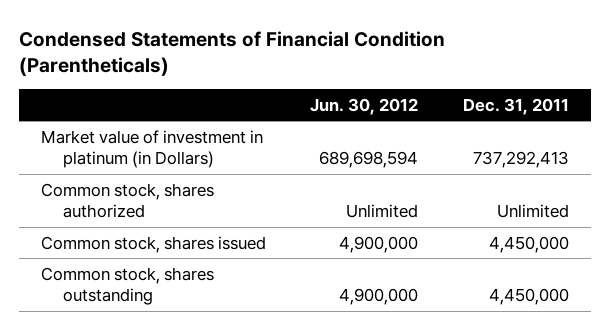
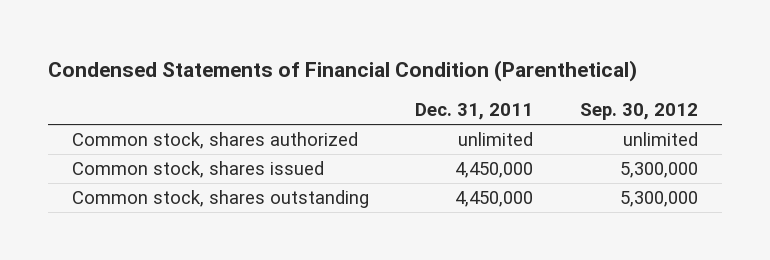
- Condensed Statements of Financial Condition (Parentheticals)
+ Condensed Statements of Financial Condition (Parenthetical)
- | Jun. 30, 2012 | Dec. 31, 2011
+ | Dec. 31, 2011 | Sep. 30, 2012
- Market value of investment in platinum (in Dollars) | 689,698,594 | 737,292,413
- Common stock, shares authorized | Unlimited | Unlimited
+ Common stock, shares authorized | unlimited | unlimited

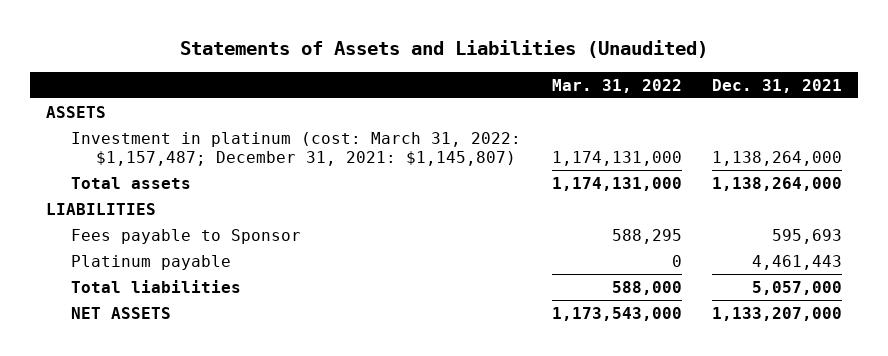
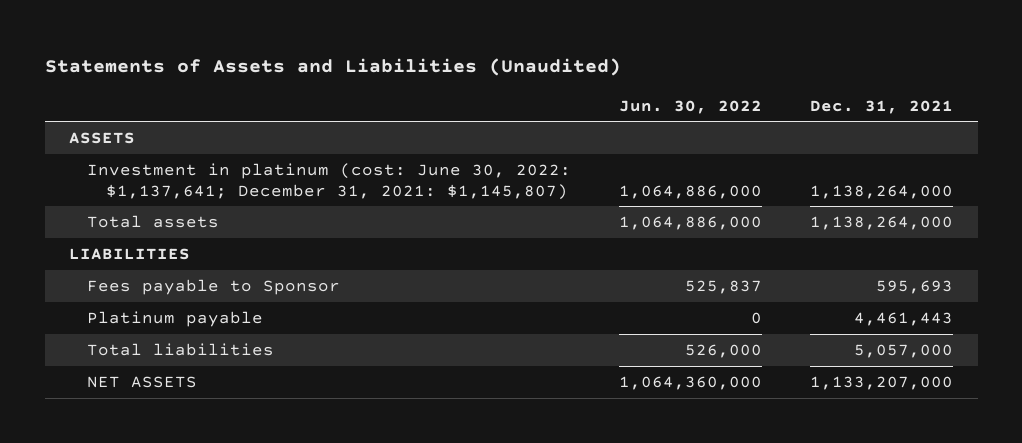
- | Mar. 31, 2022 | Dec. 31, 2021
+ | Jun. 30, 2022 | Dec. 31, 2021
- Investment in platinum (cost: March 31, 2022: $1,157,487; December 31, 2021: $1,145,807) | 1,174,131,000 | 1,138,264,000
+ Investment in platinum (cost: June 30, 2022: $1,137,641; December 31, 2021: $1,145,807) | 1,064,886,000 | 1,138,264,000

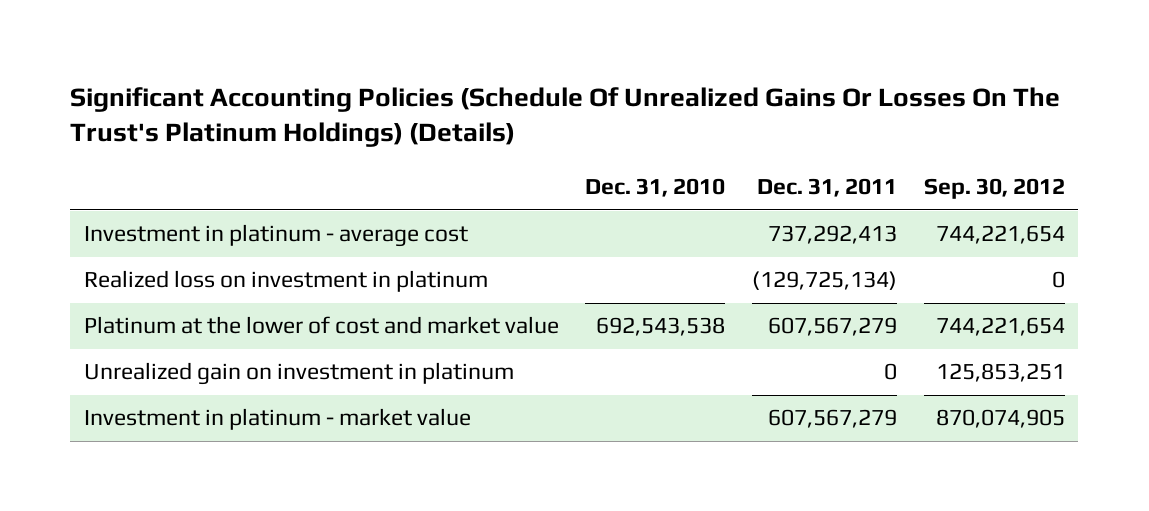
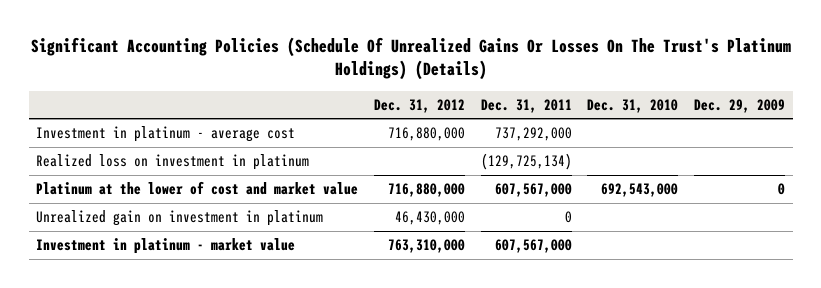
- | Dec. 31, 2010 | Dec. 31, 2011 | Sep. 30, 2012
+ | Dec. 31, 2012 | Dec. 31, 2011 | Dec. 31, 2010 | Dec. 29, 2009
- Investment in platinum - average cost | | 737,292,413 | 744,221,654
+ Investment in platinum - average cost | 716,880,000 | 737,292,000 | |
- Platinum at the lower of cost and market value | 692,543,538 | 607,567,279 | 744,221,654
+ Platinum at the lower of cost and market value | 716,880,000 | 607,567,000 | 692,543,000 | 0
- Investment in platinum - market value | | 607,567,279 | 870,074,905
+ Investment in platinum - market value | 763,310,000 | 607,567,000 | |

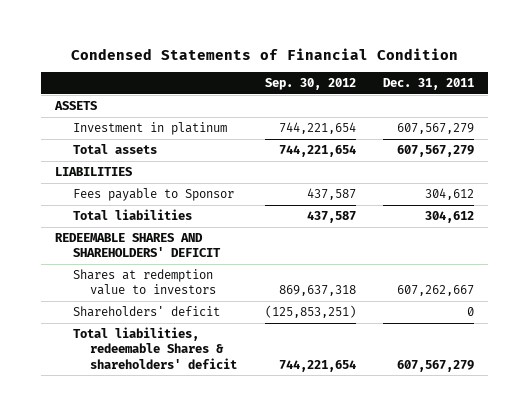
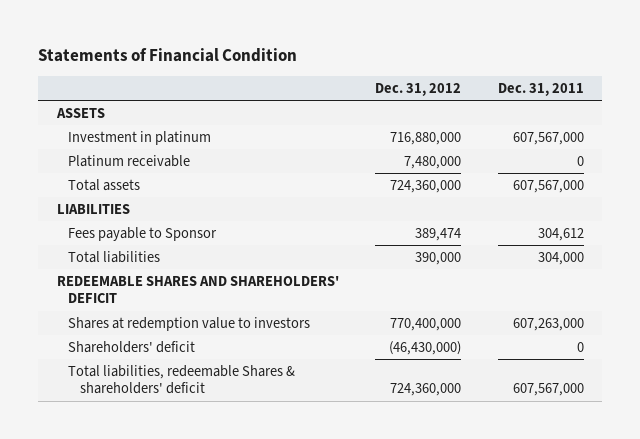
- Condensed Statements of Financial Condition
+ Statements of Financial Condition
- | Sep. 30, 2012 | Dec. 31, 2011
+ | Dec. 31, 2012 | Dec. 31, 2011
- Investment in platinum | 744,221,654 | 607,567,279
- Total assets | 744,221,654 | 607,567,279
+ Investment in platinum | 716,880,000 | 607,567,000
+ Platinum receivable | 7,480,000 | 0
+ Total assets | 724,360,000 | 607,567,000
- Total liabilities | 437,587 | 304,612
+ Total liabilities | 390,000 | 304,000
- Shares at redemption value to investors | 869,637,318 | 607,262,667
+ Shares at redemption value to investors | 770,400,000 | 607,263,000
- Total liabilities, redeemable Shares & shareholders' deficit | 744,221,654 | 607,567,279
+ Total liabilities, redeemable Shares & shareholders' deficit | 724,360,000 | 607,567,000

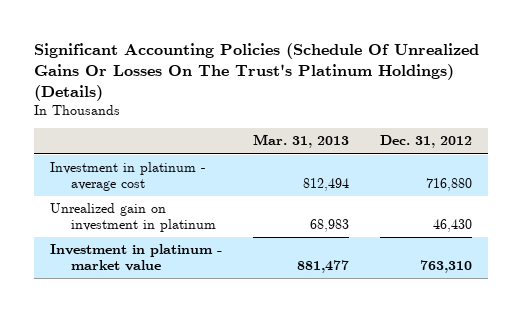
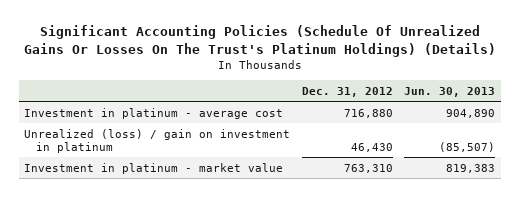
- | Mar. 31, 2013 | Dec. 31, 2012
+ | Dec. 31, 2012 | Jun. 30, 2013
- Unrealized gain on investment in platinum | 68,983 | 46,430
+ Unrealized (loss) / gain on investment in platinum | 46,430 | (85,507)

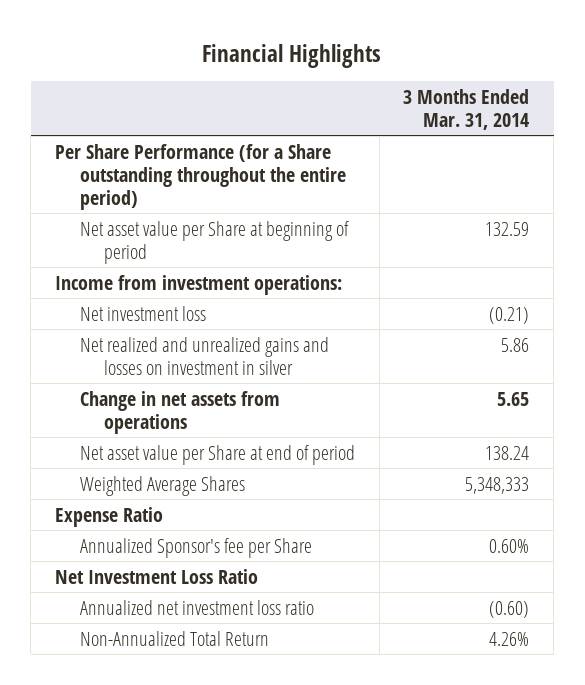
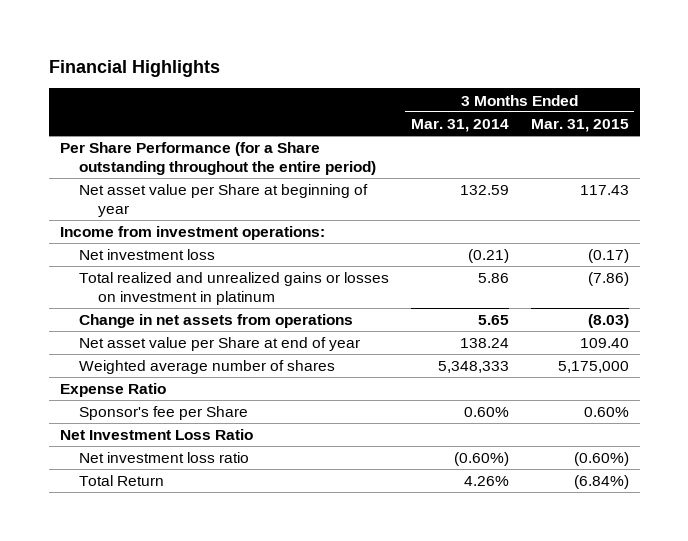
- | 3 Months Ended Mar. 31, 2014
+ | 3 Months Ended Mar. 31, 2014 | 3 Months Ended Mar. 31, 2015
- Net asset value per Share at beginning of period | 132.59
+ Net asset value per Share at beginning of year | 132.59 | 117.43
- Net realized and unrealized gains and losses on investment in silver | 5.86
+ Total realized and unrealized gains or losses on investment in platinum | 5.86 | (7.86)
- Net asset value per Share at end of period | 138.24
- Weighted Average Shares | 5,348,333
+ Net asset value per Share at end of year | 138.24 | 109.40
+ Weighted average number of shares | 5,348,333 | 5,175,000
- Annualized Sponsor's fee per Share | 0.60%
+ Sponsor's fee per Share | 0.60% | 0.60%
- Annualized net investment loss ratio | (0.60)
- Non-Annualized Total Return | 4.26%
+ Net investment loss ratio | (0.60%) | (0.60%)
+ Total Return | 4.26% | (6.84%)

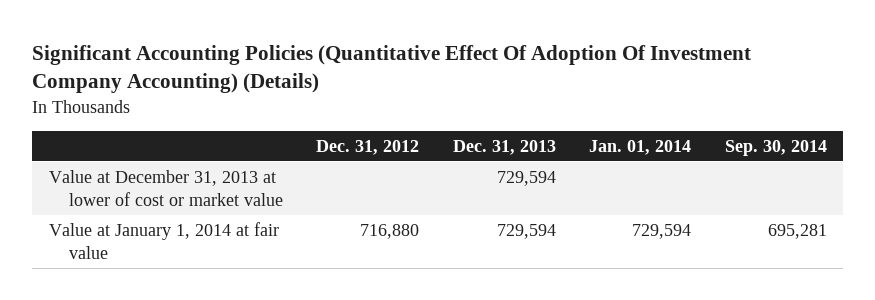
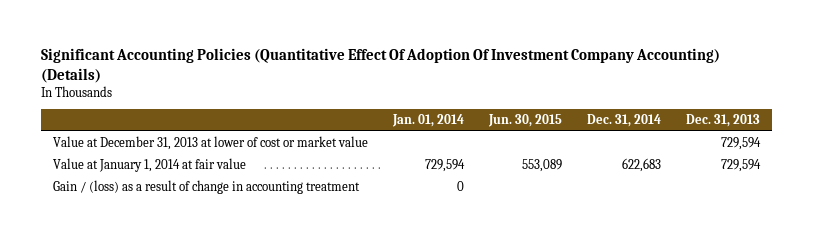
- | Dec. 31, 2012 | Dec. 31, 2013 | Jan. 01, 2014 | Sep. 30, 2014
+ | Jan. 01, 2014 | Jun. 30, 2015 | Dec. 31, 2014 | Dec. 31, 2013
+ Gain / (loss) as a result of change in accounting treatment | 0 | | |

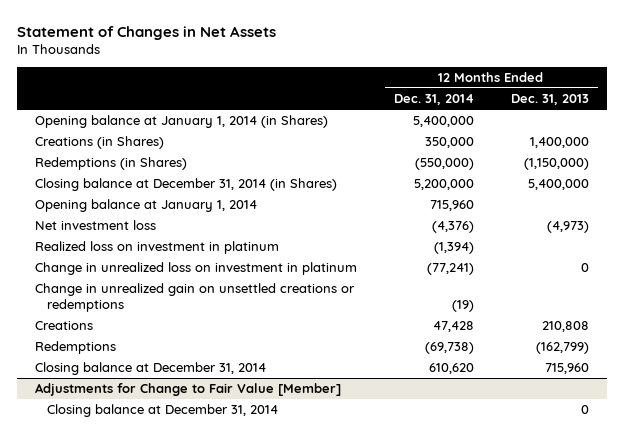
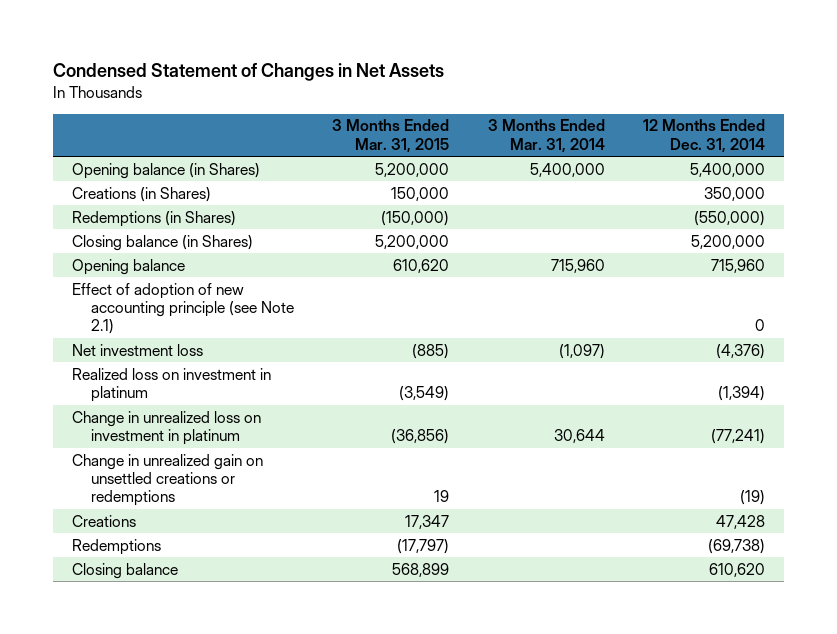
- Statement of Changes in Net Assets
+ Condensed Statement of Changes in Net Assets
- | 12 Months Ended Dec. 31, 2014 | 12 Months Ended Dec. 31, 2013
+ | 3 Months Ended Mar. 31, 2015 | 3 Months Ended Mar. 31, 2014 | 12 Months Ended Dec. 31, 2014
- Opening balance at January 1, 2014 (in Shares) | 5,400,000 |
+ Opening balance (in Shares) | 5,200,000 | 5,400,000 | 5,400,000
- Closing balance at December 31, 2014 (in Shares) | 5,200,000 | 5,400,000
- Opening balance at January 1, 2014 | 715,960 |
+ Closing balance (in Shares) | 5,200,000 | | 5,200,000
+ Opening balance | 610,620 | 715,960 | 715,960
+ Effect of adoption of new accounting principle (see Note 2.1) | | | 0
- Closing balance at December 31, 2014 | 610,620 | 715,960
- Adjustments for Change to Fair Value [Member]
- Closing balance at December 31, 2014 | | 0
+ Closing balance | 568,899 | | 610,620

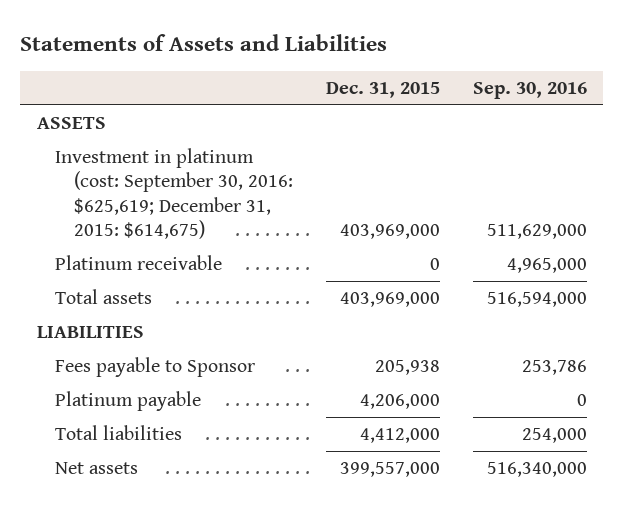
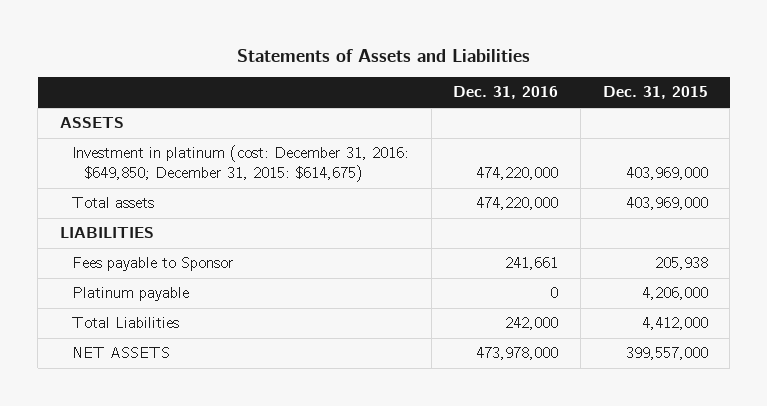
- | Dec. 31, 2015 | Sep. 30, 2016
+ | Dec. 31, 2016 | Dec. 31, 2015
- Investment in platinum (cost: September 30, 2016: $625,619; December 31, 2015: $614,675) | 403,969,000 | 511,629,000
- Platinum receivable | 0 | 4,965,000
+ Investment in platinum (cost: December 31, 2016: $649,850; December 31, 2015: $614,675) | 474,220,000 | 403,969,000
- Total liabilities | 4,412,000 | 254,000
- Net assets | 399,557,000 | 516,340,000
+ Total Liabilities | 242,000 | 4,412,000
+ NET ASSETS | 473,978,000 | 399,557,000

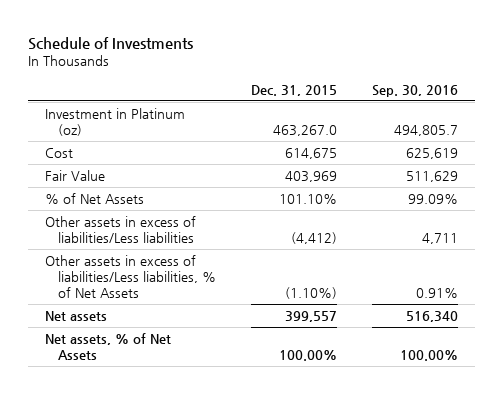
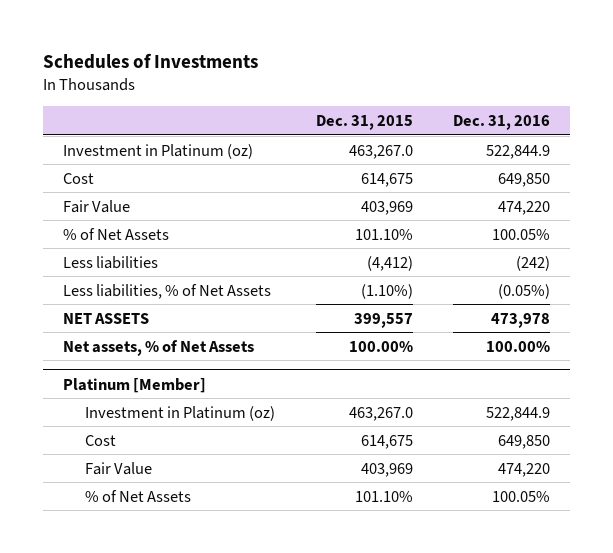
- Schedule of Investments
+ Schedules of Investments
- | Dec. 31, 2015 | Sep. 30, 2016
+ | Dec. 31, 2015 | Dec. 31, 2016
- Other assets in excess of liabilities/Less liabilities | (4,412) | 4,711
- Other assets in excess of liabilities/Less liabilities, % of Net Assets | (1.10%) | 0.91%
- Net assets | 399,557 | 516,340
+ Less liabilities | (4,412) | (242)
+ Less liabilities, % of Net Assets | (1.10%) | (0.05%)
+ NET ASSETS | 399,557 | 473,978
+ Platinum [Member]
+ Investment in Platinum (oz) | 463,267.0 | 522,844.9
+ Cost | 614,675 | 649,850
+ Fair Value | 403,969 | 474,220
+ % of Net Assets | 101.10% | 100.05%

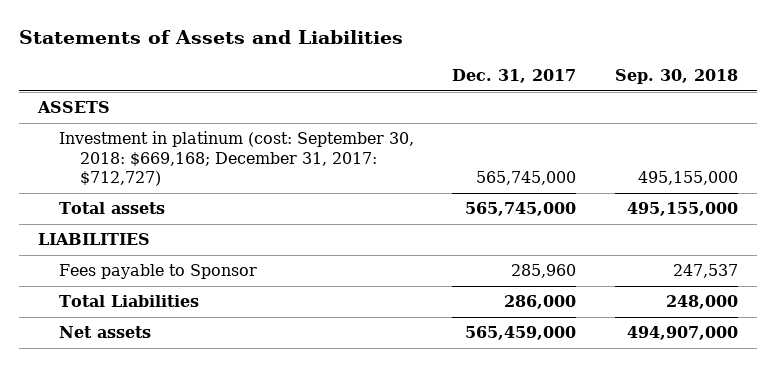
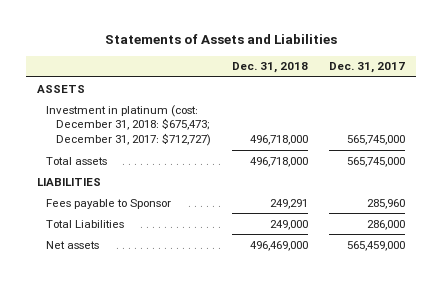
- | Dec. 31, 2017 | Sep. 30, 2018
+ | Dec. 31, 2018 | Dec. 31, 2017
- Investment in platinum (cost: September 30, 2018: $669,168; December 31, 2017: $712,727) | 565,745,000 | 495,155,000
+ Investment in platinum (cost: December 31, 2018: $675,473; December 31, 2017: $712,727) | 496,718,000 | 565,745,000

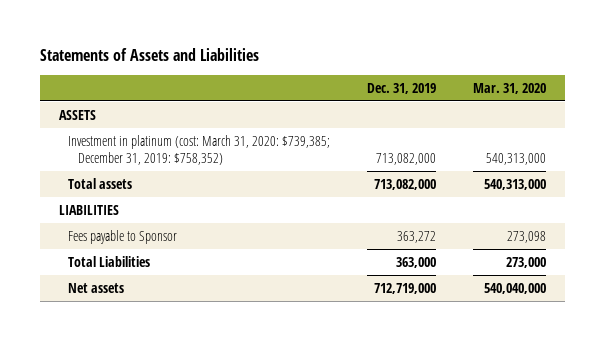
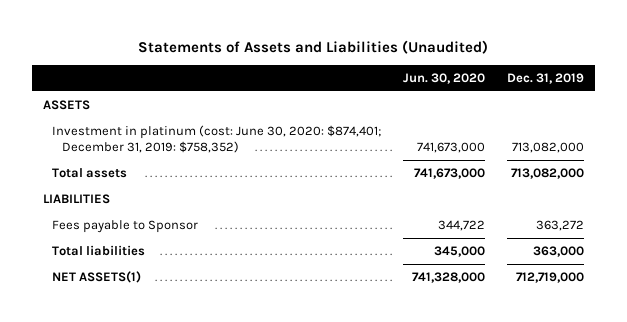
- Statements of Assets and Liabilities
+ Statements of Assets and Liabilities (Unaudited)
- | Dec. 31, 2019 | Mar. 31, 2020
+ | Jun. 30, 2020 | Dec. 31, 2019
- Investment in platinum (cost: March 31, 2020: $739,385; December 31, 2019: $758,352) | 713,082,000 | 540,313,000
+ Investment in platinum (cost: June 30, 2020: $874,401; December 31, 2019: $758,352) | 741,673,000 | 713,082,000
- Total Liabilities | 363,000 | 273,000
- Net assets | 712,719,000 | 540,040,000
+ Total liabilities | 345,000 | 363,000
+ NET ASSETS(1) | 741,328,000 | 712,719,000

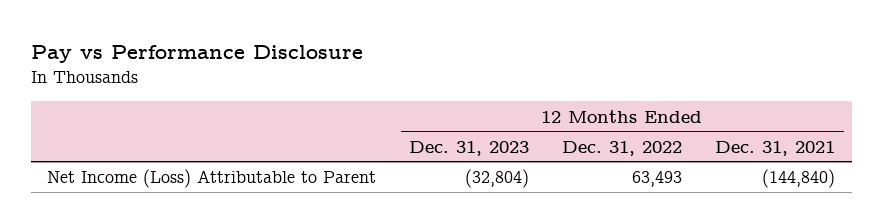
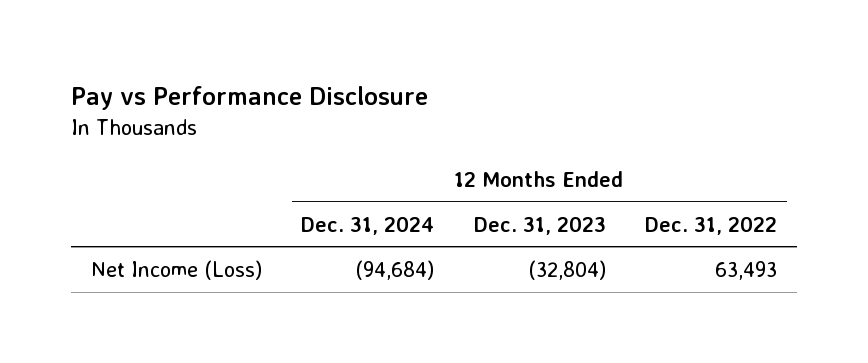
- | 12 Months Ended Dec. 31, 2023 | 12 Months Ended Dec. 31, 2022 | 12 Months Ended Dec. 31, 2021
+ | 12 Months Ended Dec. 31, 2024 | 12 Months Ended Dec. 31, 2023 | 12 Months Ended Dec. 31, 2022
- Net Income (Loss) Attributable to Parent | (32,804) | 63,493 | (144,840)
+ Net Income (Loss) | (94,684) | (32,804) | 63,493

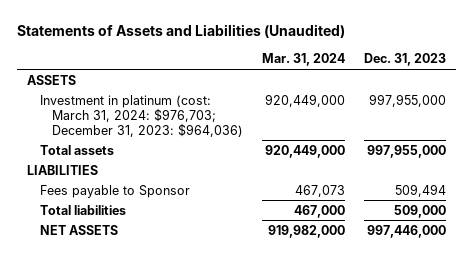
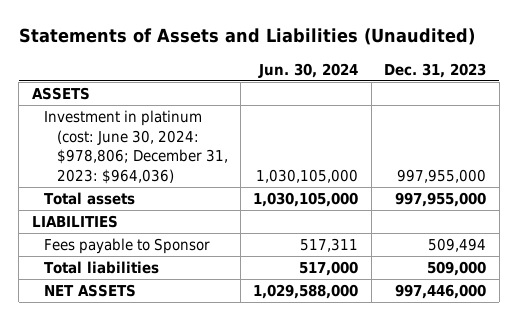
- | Mar. 31, 2024 | Dec. 31, 2023
+ | Jun. 30, 2024 | Dec. 31, 2023
- Investment in platinum (cost: March 31, 2024: $976,703; December 31, 2023: $964,036) | 920,449,000 | 997,955,000
+ Investment in platinum (cost: June 30, 2024: $978,806; December 31, 2023: $964,036) | 1,030,105,000 | 997,955,000

